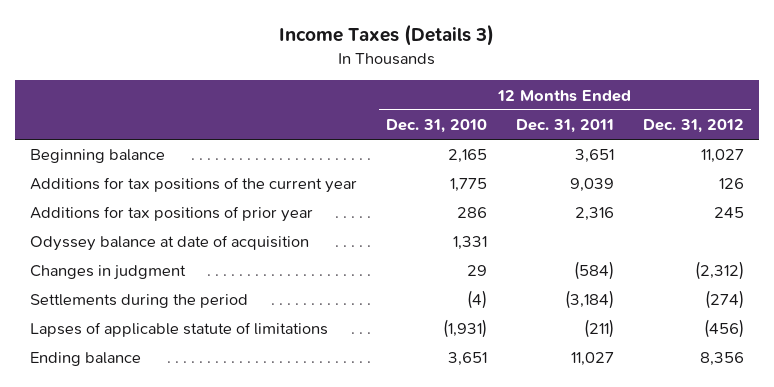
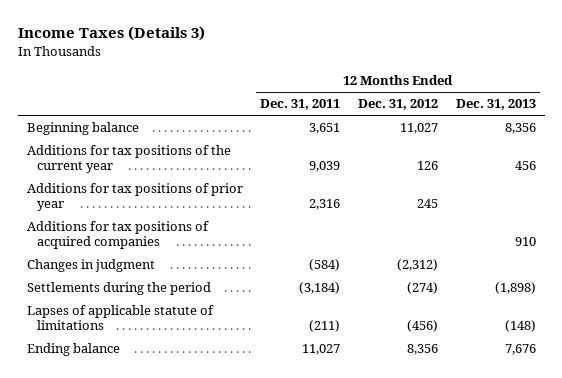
- | 12 Months Ended Dec. 31, 2010 | 12 Months Ended Dec. 31, 2011 | 12 Months Ended Dec. 31, 2012
+ | 12 Months Ended Dec. 31, 2011 | 12 Months Ended Dec. 31, 2012 | 12 Months Ended Dec. 31, 2013
- Odyssey balance at date of acquisition | 1,331 | |
+ Additions for tax positions of acquired companies | | | 910

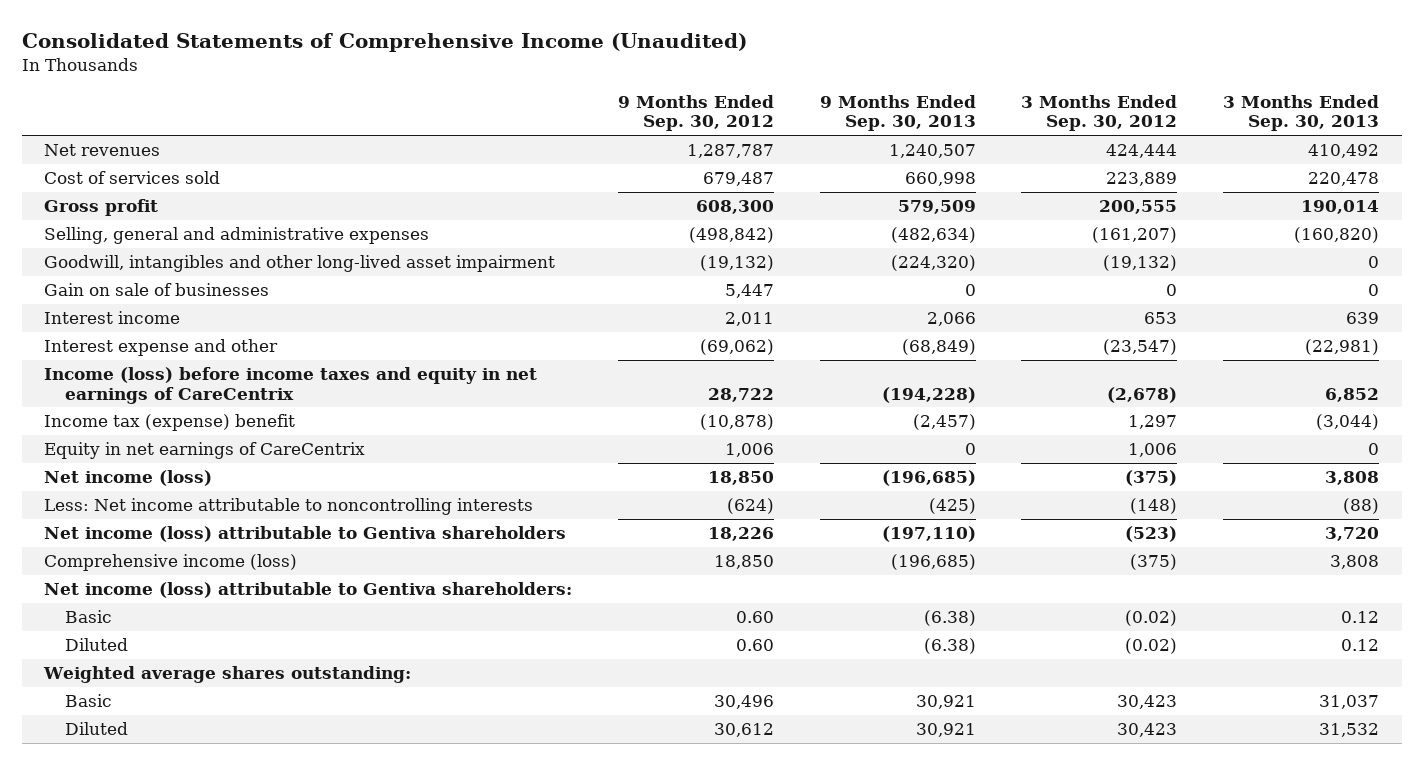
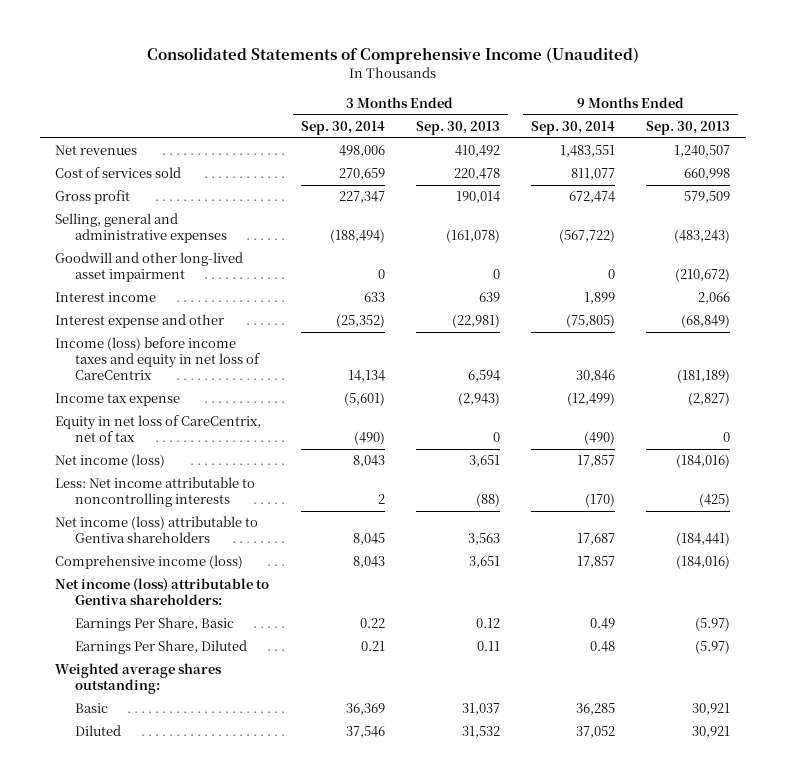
- | 9 Months Ended Sep. 30, 2012 | 9 Months Ended Sep. 30, 2013 | 3 Months Ended Sep. 30, 2012 | 3 Months Ended Sep. 30, 2013
+ | 3 Months Ended Sep. 30, 2014 | 3 Months Ended Sep. 30, 2013 | 9 Months Ended Sep. 30, 2014 | 9 Months Ended Sep. 30, 2013
- Selling, general and administrative expenses | (498,842) | (482,634) | (161,207) | (160,820)
- Goodwill, intangibles and other long-lived asset impairment | (19,132) | (224,320) | (19,132) | 0
- Gain on sale of businesses | 5,447 | 0 | 0 | 0
+ Selling, general and administrative expenses | (188,494) | (161,078) | (567,722) | (483,243)
+ Goodwill and other long-lived asset impairment | 0 | 0 | 0 | (210,672)
- Income (loss) before income taxes and equity in net earnings of CareCentrix | 28,722 | (194,228) | (2,678) | 6,852
- Income tax (expense) benefit | (10,878) | (2,457) | 1,297 | (3,044)
- Equity in net earnings of CareCentrix | 1,006 | 0 | 1,006 | 0
- Net income (loss) | 18,850 | (196,685) | (375) | 3,808
+ Income (loss) before income taxes and equity in net loss of CareCentrix | 14,134 | 6,594 | 30,846 | (181,189)
+ Income tax expense | (5,601) | (2,943) | (12,499) | (2,827)
+ Equity in net loss of CareCentrix, net of tax | (490) | 0 | (490) | 0
+ Net income (loss) | 8,043 | 3,651 | 17,857 | (184,016)
- Net income (loss) attributable to Gentiva shareholders | 18,226 | (197,110) | (523) | 3,720
- Comprehensive income (loss) | 18,850 | (196,685) | (375) | 3,808
+ Net income (loss) attributable to Gentiva shareholders | 8,045 | 3,563 | 17,687 | (184,441)
+ Comprehensive income (loss) | 8,043 | 3,651 | 17,857 | (184,016)
- Basic | 0.60 | (6.38) | (0.02) | 0.12
- Diluted | 0.60 | (6.38) | (0.02) | 0.12
+ Earnings Per Share, Basic | 0.22 | 0.12 | 0.49 | (5.97)
+ Earnings Per Share, Diluted | 0.21 | 0.11 | 0.48 | (5.97)

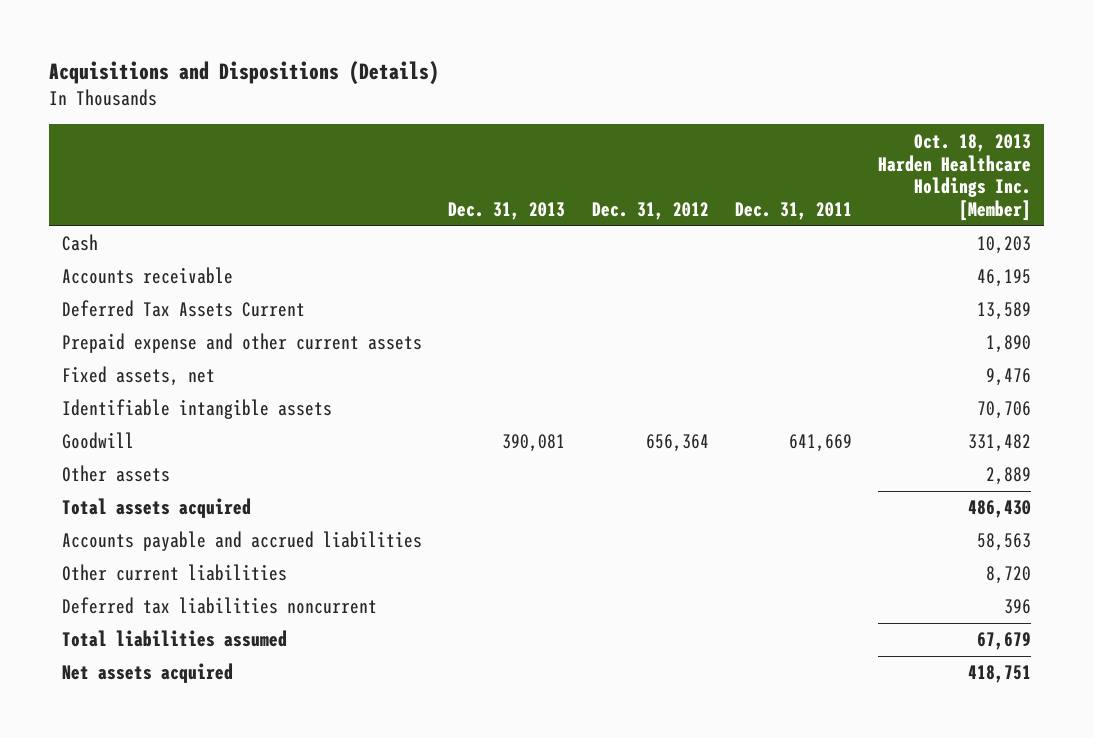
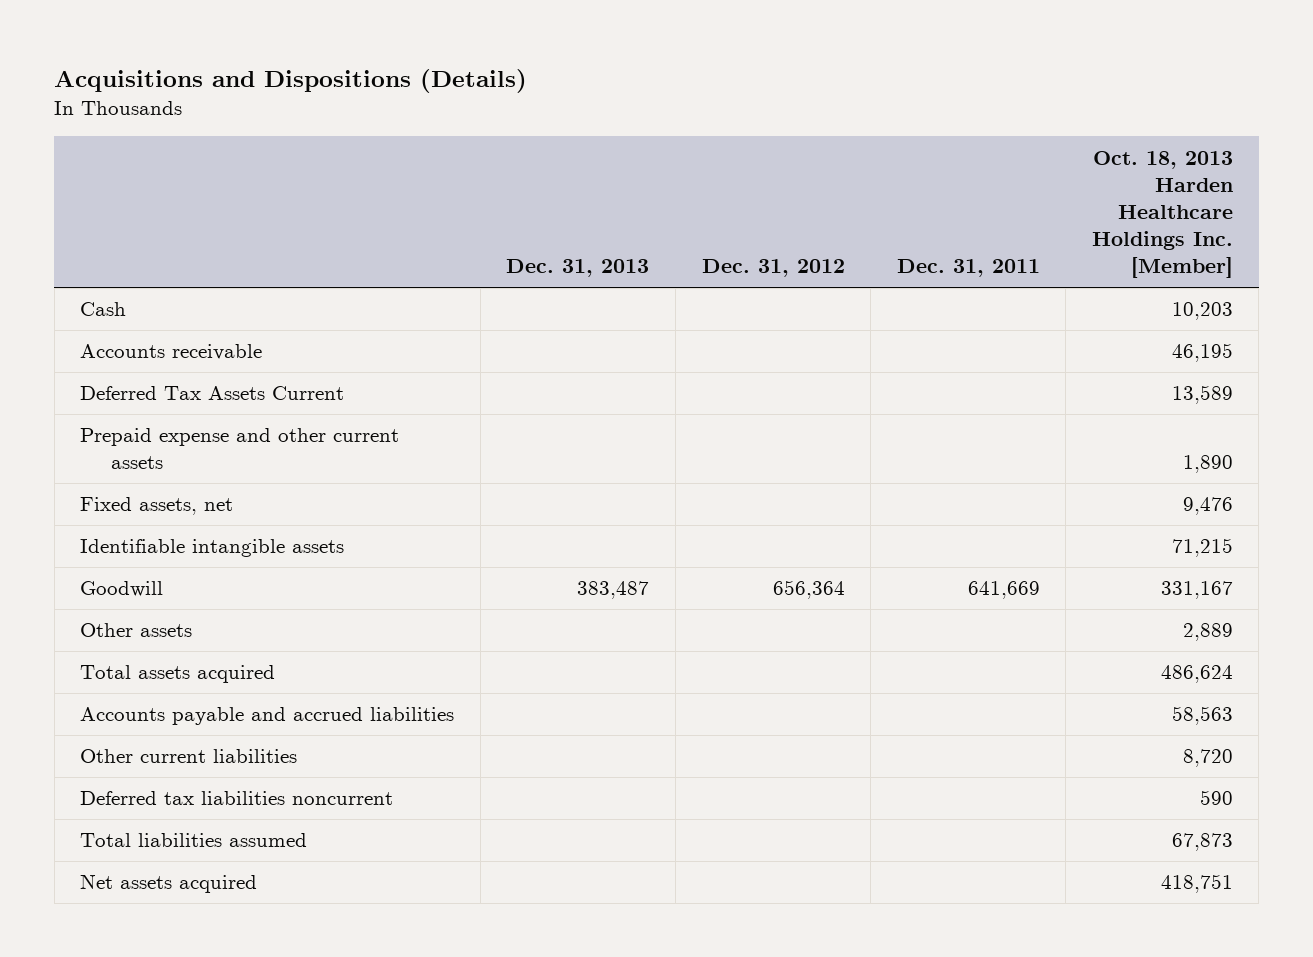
- Identifiable intangible assets | | | | 70,706
- Goodwill | 390,081 | 656,364 | 641,669 | 331,482
+ Identifiable intangible assets | | | | 71,215
+ Goodwill | 383,487 | 656,364 | 641,669 | 331,167
- Total assets acquired | | | | 486,430
+ Total assets acquired | | | | 486,624
- Deferred tax liabilities noncurrent | | | | 396
- Total liabilities assumed | | | | 67,679
+ Deferred tax liabilities noncurrent | | | | 590
+ Total liabilities assumed | | | | 67,873

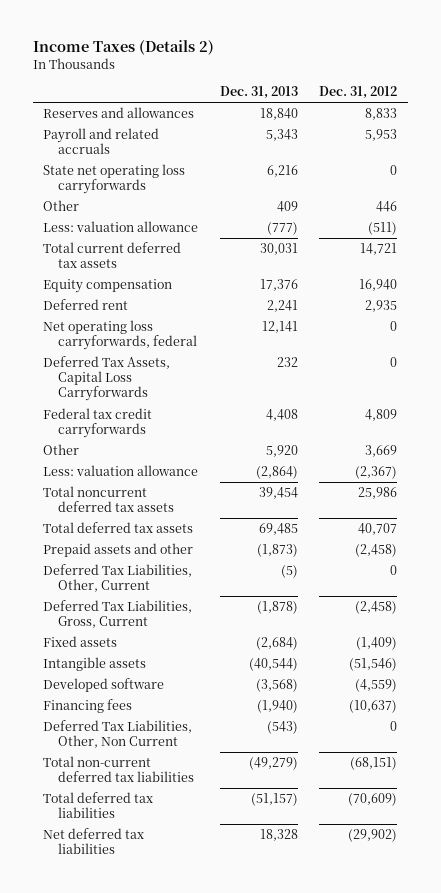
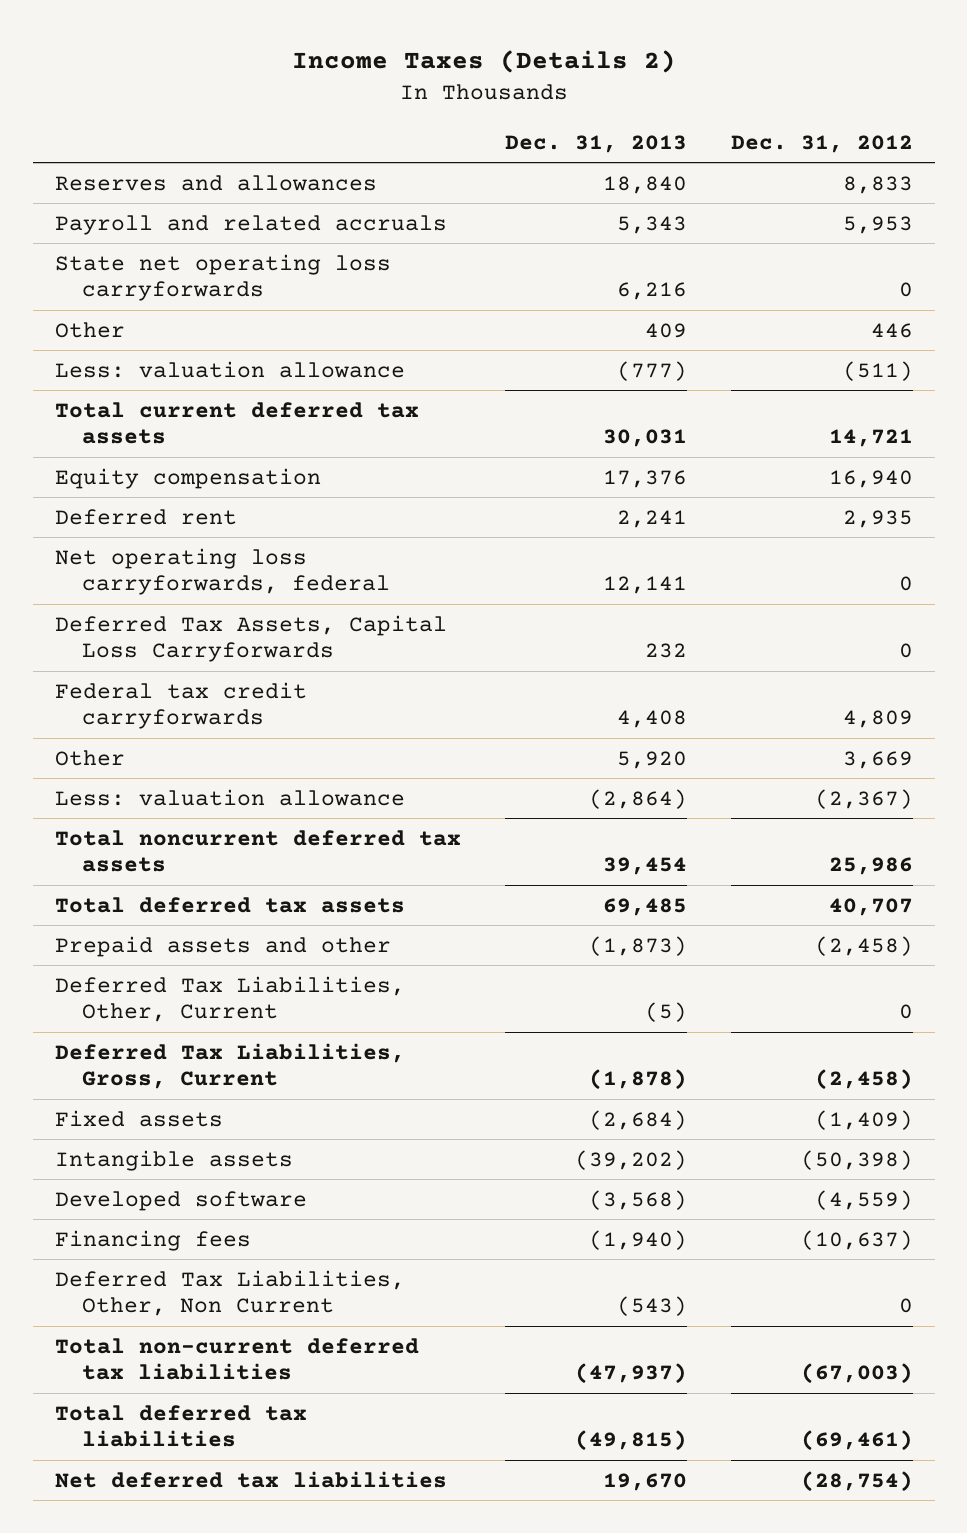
- Intangible assets | (40,544) | (51,546)
+ Intangible assets | (39,202) | (50,398)
- Total non-current deferred tax liabilities | (49,279) | (68,151)
- Total deferred tax liabilities | (51,157) | (70,609)
- Net deferred tax liabilities | 18,328 | (29,902)
+ Total non-current deferred tax liabilities | (47,937) | (67,003)
+ Total deferred tax liabilities | (49,815) | (69,461)
+ Net deferred tax liabilities | 19,670 | (28,754)

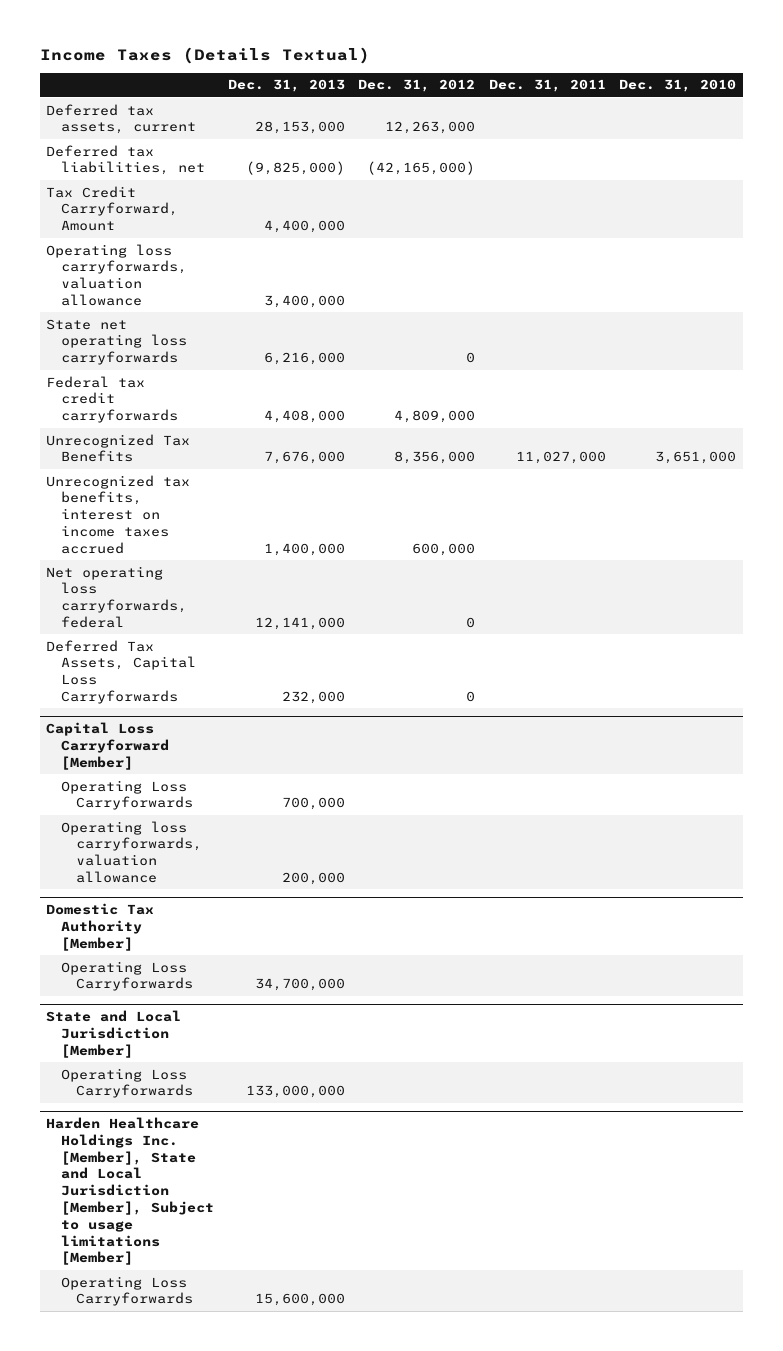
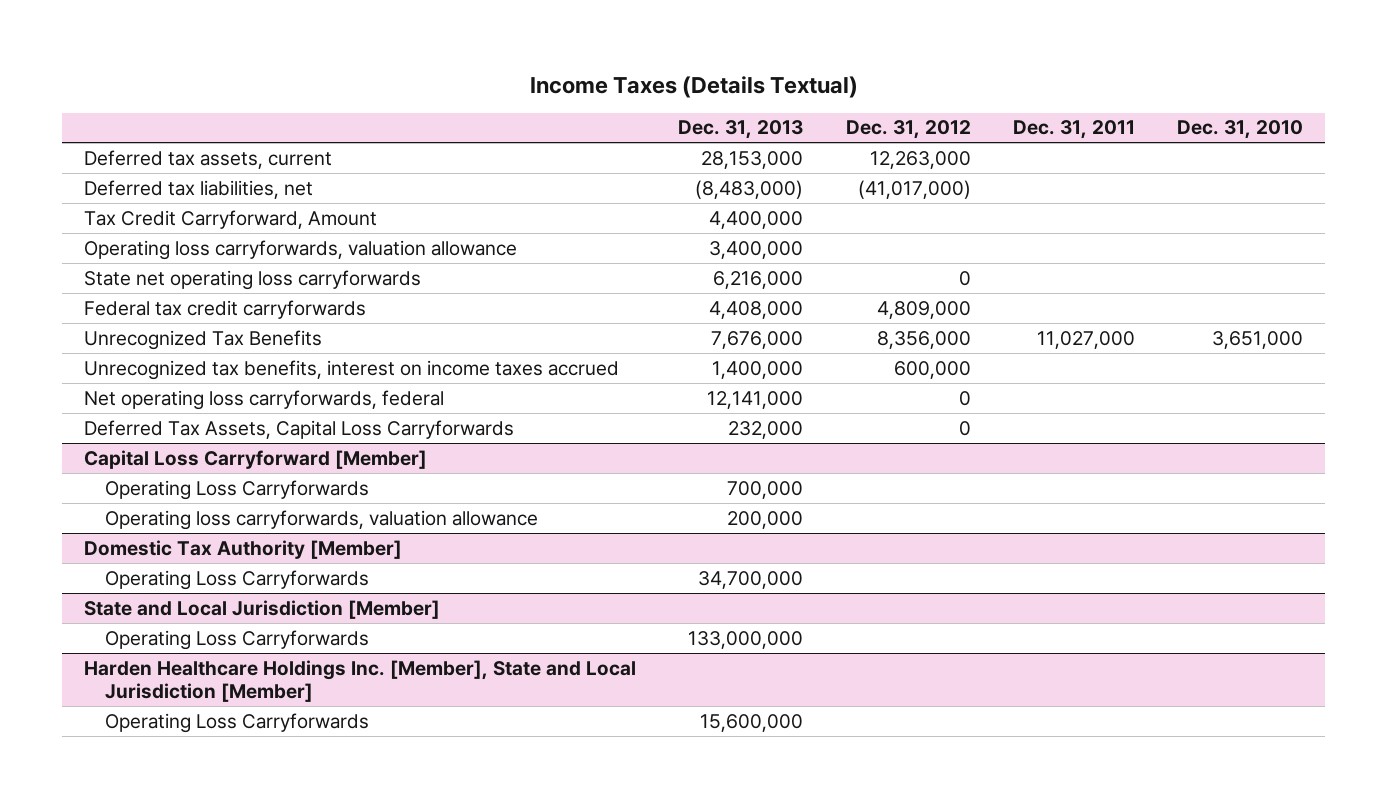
- Deferred tax liabilities, net | (9,825,000) | (42,165,000) | |
+ Deferred tax liabilities, net | (8,483,000) | (41,017,000) | |
- Harden Healthcare Holdings Inc. [Member], State and Local Jurisdiction [Member], Subject to usage limitations [Member]
+ Harden Healthcare Holdings Inc. [Member], State and Local Jurisdiction [Member]

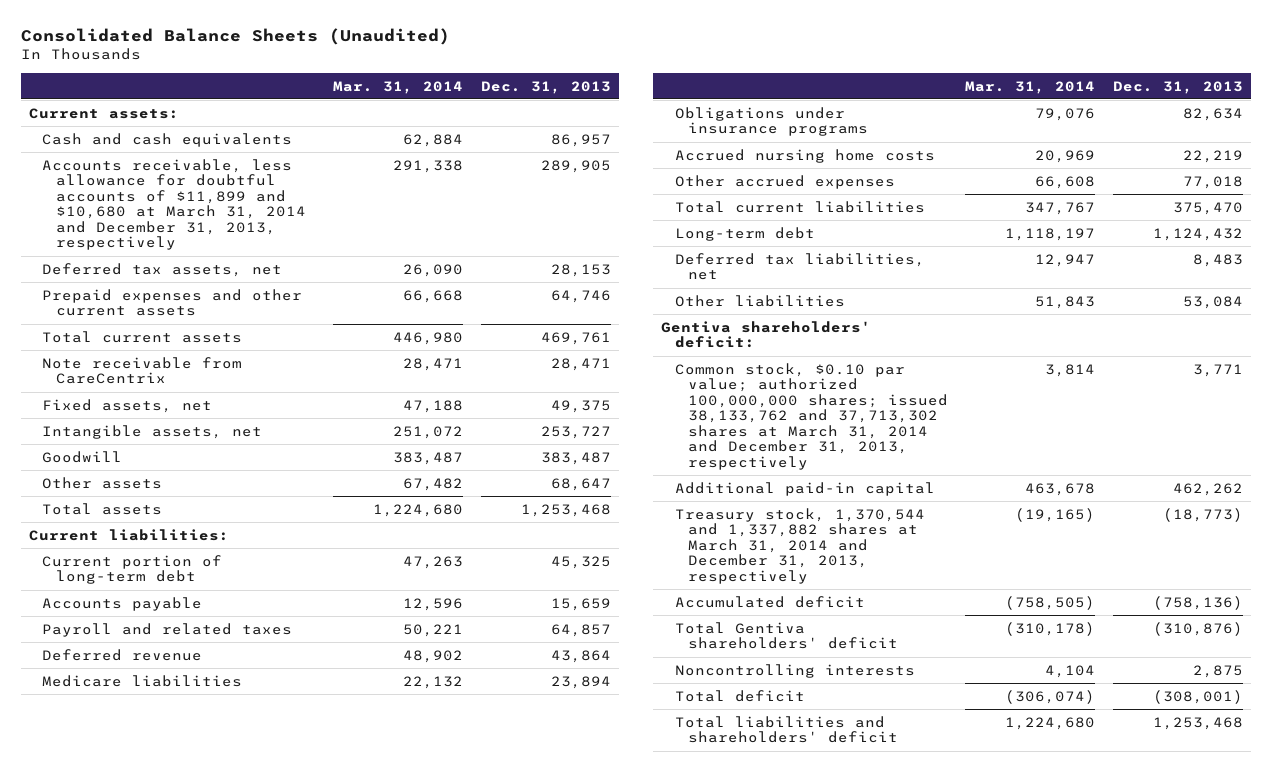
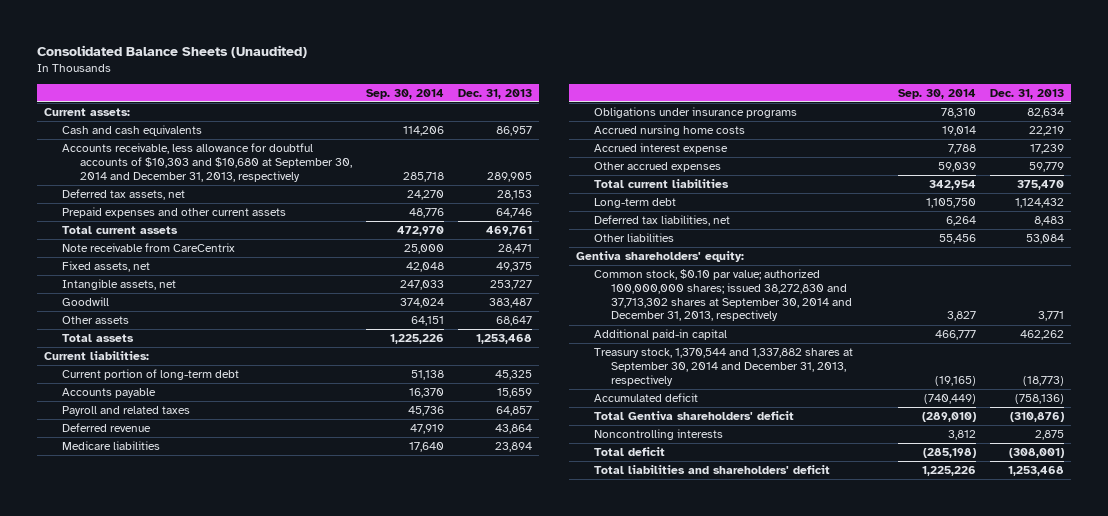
- | Mar. 31, 2014 | Dec. 31, 2013
+ | Sep. 30, 2014 | Dec. 31, 2013
- Accounts receivable, less allowance for doubtful accounts of $11,899 and $10,680 at March 31, 2014 and December 31, 2013, respectively | 291,338 | 289,905
+ Accounts receivable, less allowance for doubtful accounts of $10,303 and $10,680 at September 30, 2014 and December 31, 2013, respectively | 285,718 | 289,905
- Other accrued expenses | 66,608 | 77,018
+ Accrued interest expense | 7,788 | 17,239
+ Other accrued expenses | 59,039 | 59,779
- Gentiva shareholders' deficit:
- Common stock, $0.10 par value; authorized 100,000,000 shares; issued 38,133,762 and 37,713,302 shares at March 31, 2014 and December 31, 2013, respectively | 3,814 | 3,771
+ Gentiva shareholders' equity:
+ Common stock, $0.10 par value; authorized 100,000,000 shares; issued 38,272,830 and 37,713,302 shares at September 30, 2014 and December 31, 2013, respectively | 3,827 | 3,771
- Treasury stock, 1,370,544 and 1,337,882 shares at March 31, 2014 and December 31, 2013, respectively | (19,165) | (18,773)
+ Treasury stock, 1,370,544 and 1,337,882 shares at September 30, 2014 and December 31, 2013, respectively | (19,165) | (18,773)

